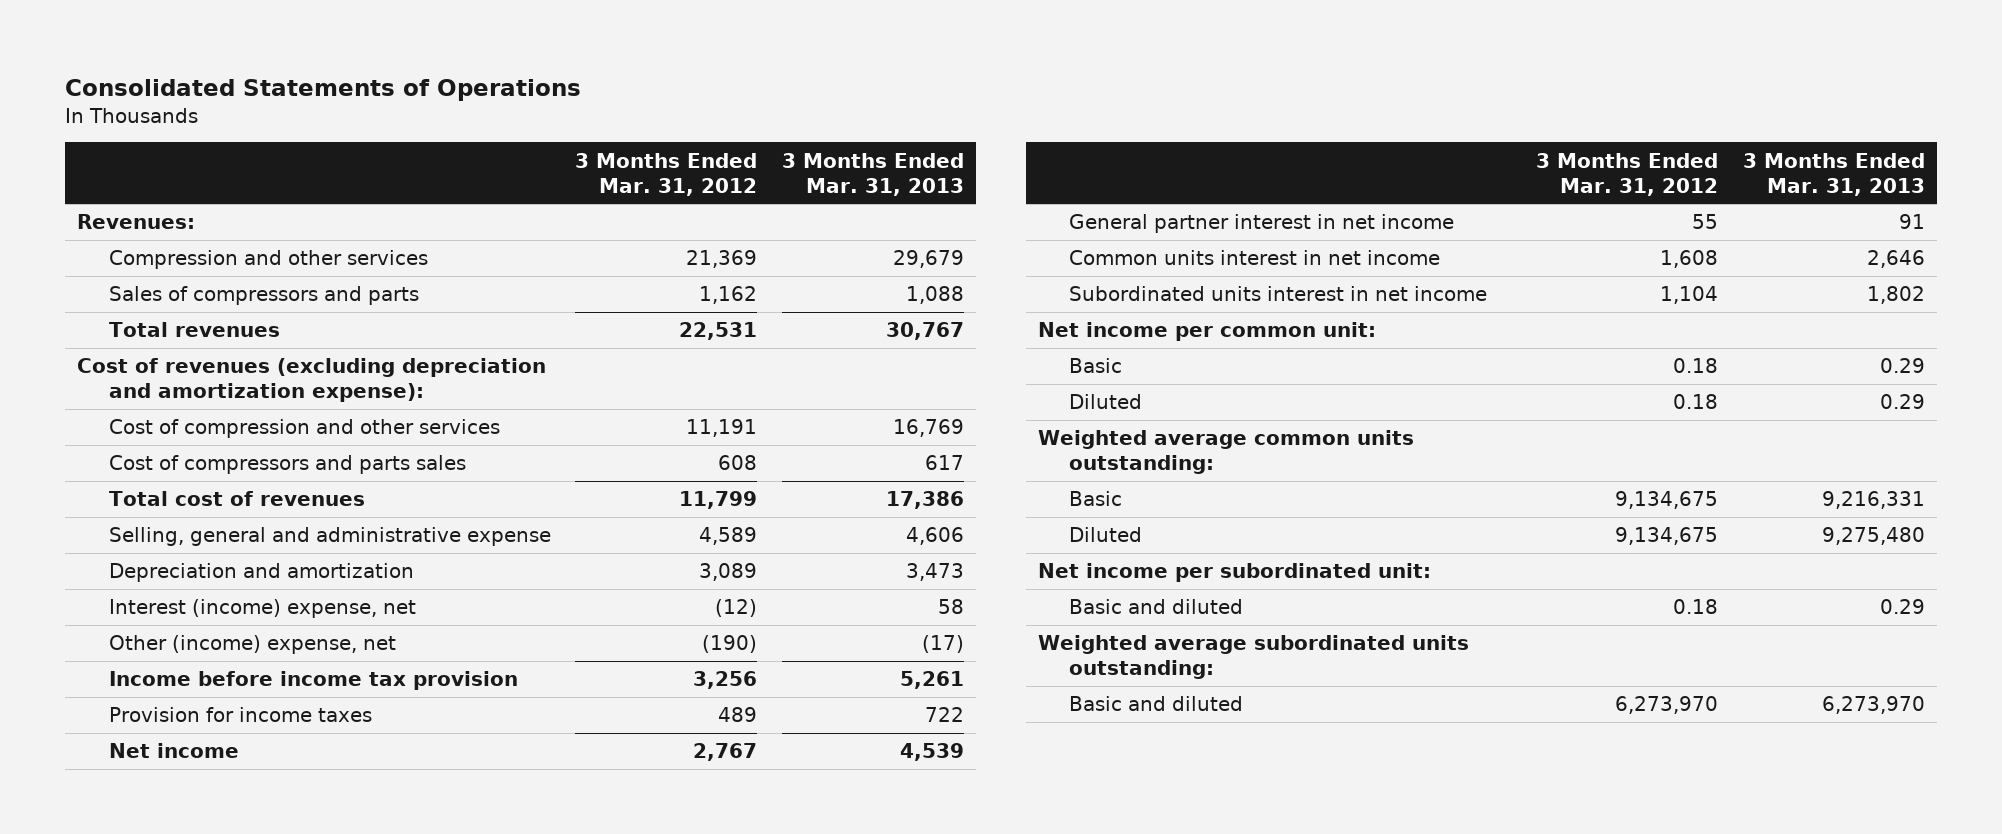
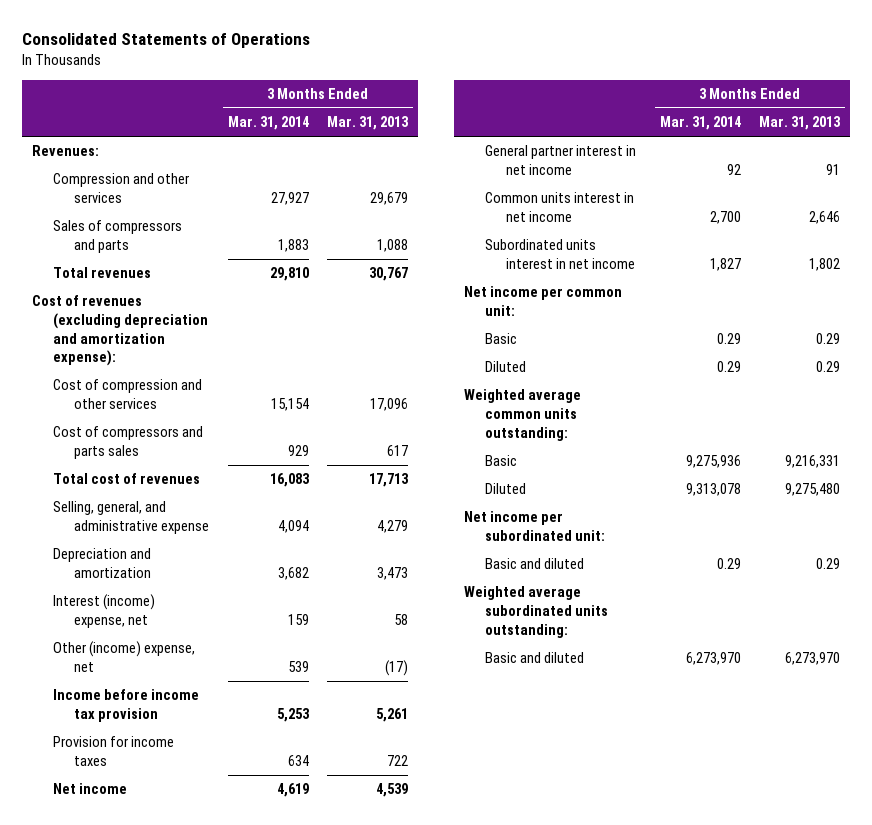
- | 3 Months Ended Mar. 31, 2012 | 3 Months Ended Mar. 31, 2013
+ | 3 Months Ended Mar. 31, 2014 | 3 Months Ended Mar. 31, 2013
- Cost of compression and other services | 11,191 | 16,769
+ Cost of compression and other services | 15,154 | 17,096
- Total cost of revenues | 11,799 | 17,386
- Selling, general and administrative expense | 4,589 | 4,606
+ Total cost of revenues | 16,083 | 17,713
+ Selling, general, and administrative expense | 4,094 | 4,279

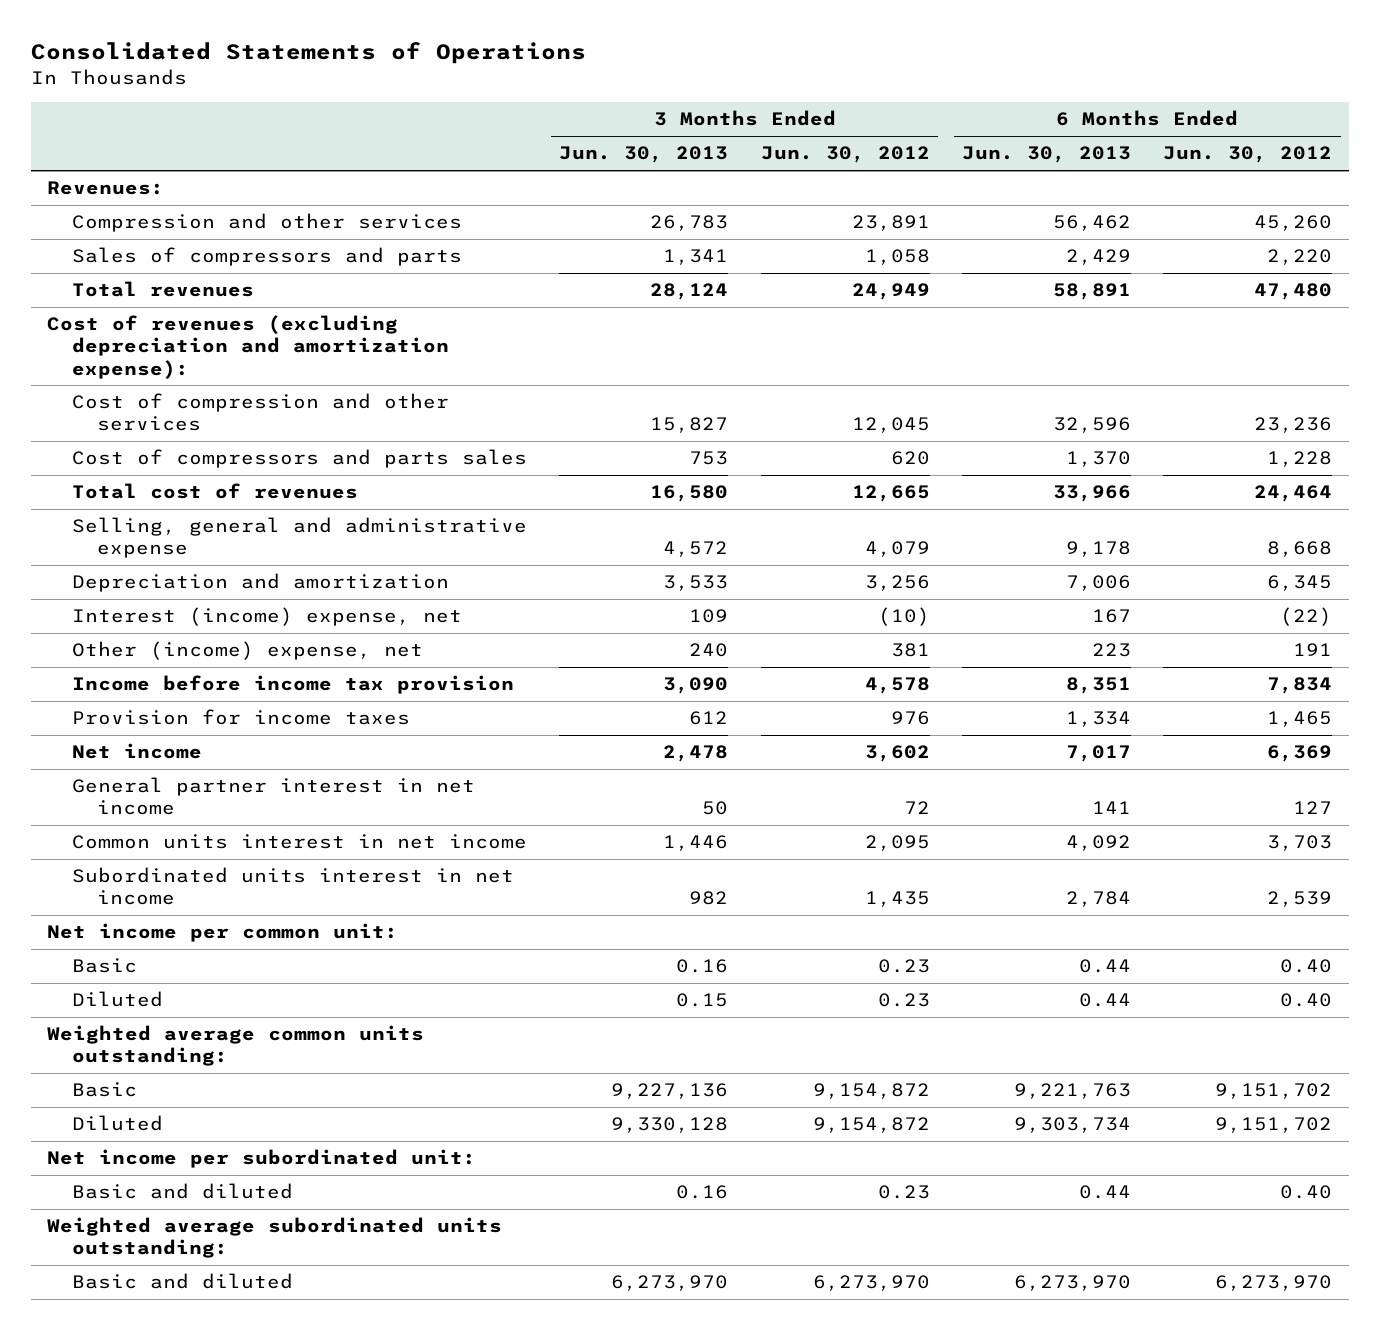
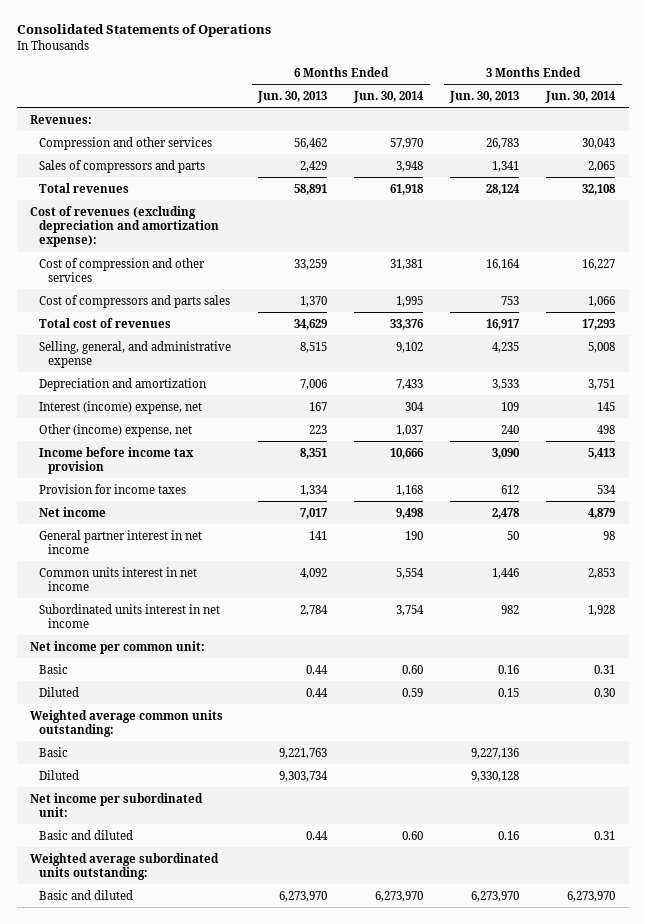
- | 3 Months Ended Jun. 30, 2013 | 3 Months Ended Jun. 30, 2012 | 6 Months Ended Jun. 30, 2013 | 6 Months Ended Jun. 30, 2012
+ | 6 Months Ended Jun. 30, 2013 | 6 Months Ended Jun. 30, 2014 | 3 Months Ended Jun. 30, 2013 | 3 Months Ended Jun. 30, 2014
- Cost of compression and other services | 15,827 | 12,045 | 32,596 | 23,236
+ Cost of compression and other services | 33,259 | 31,381 | 16,164 | 16,227
- Total cost of revenues | 16,580 | 12,665 | 33,966 | 24,464
- Selling, general and administrative expense | 4,572 | 4,079 | 9,178 | 8,668
+ Total cost of revenues | 34,629 | 33,376 | 16,917 | 17,293
+ Selling, general, and administrative expense | 8,515 | 9,102 | 4,235 | 5,008

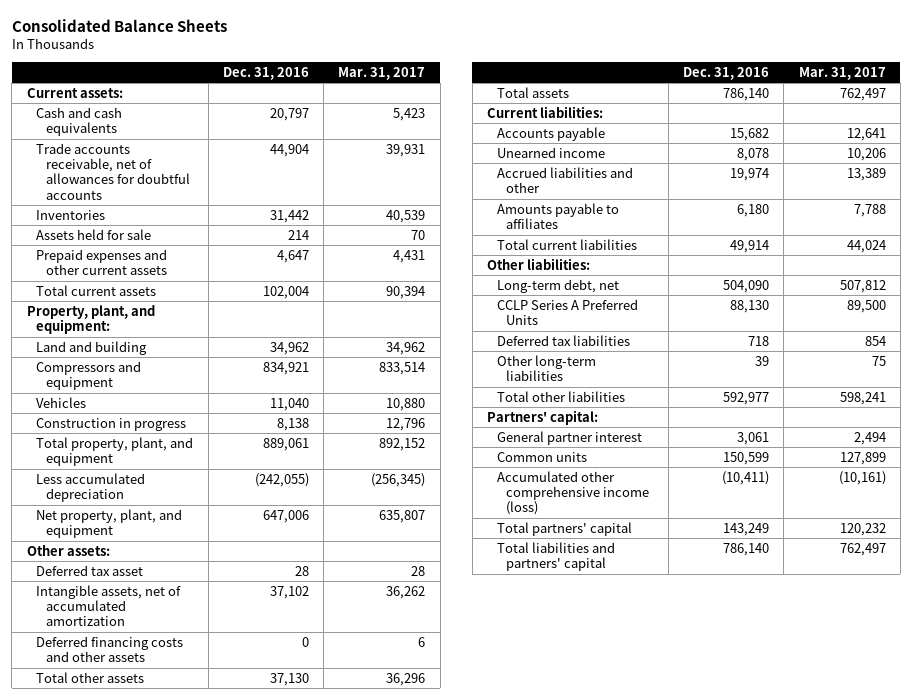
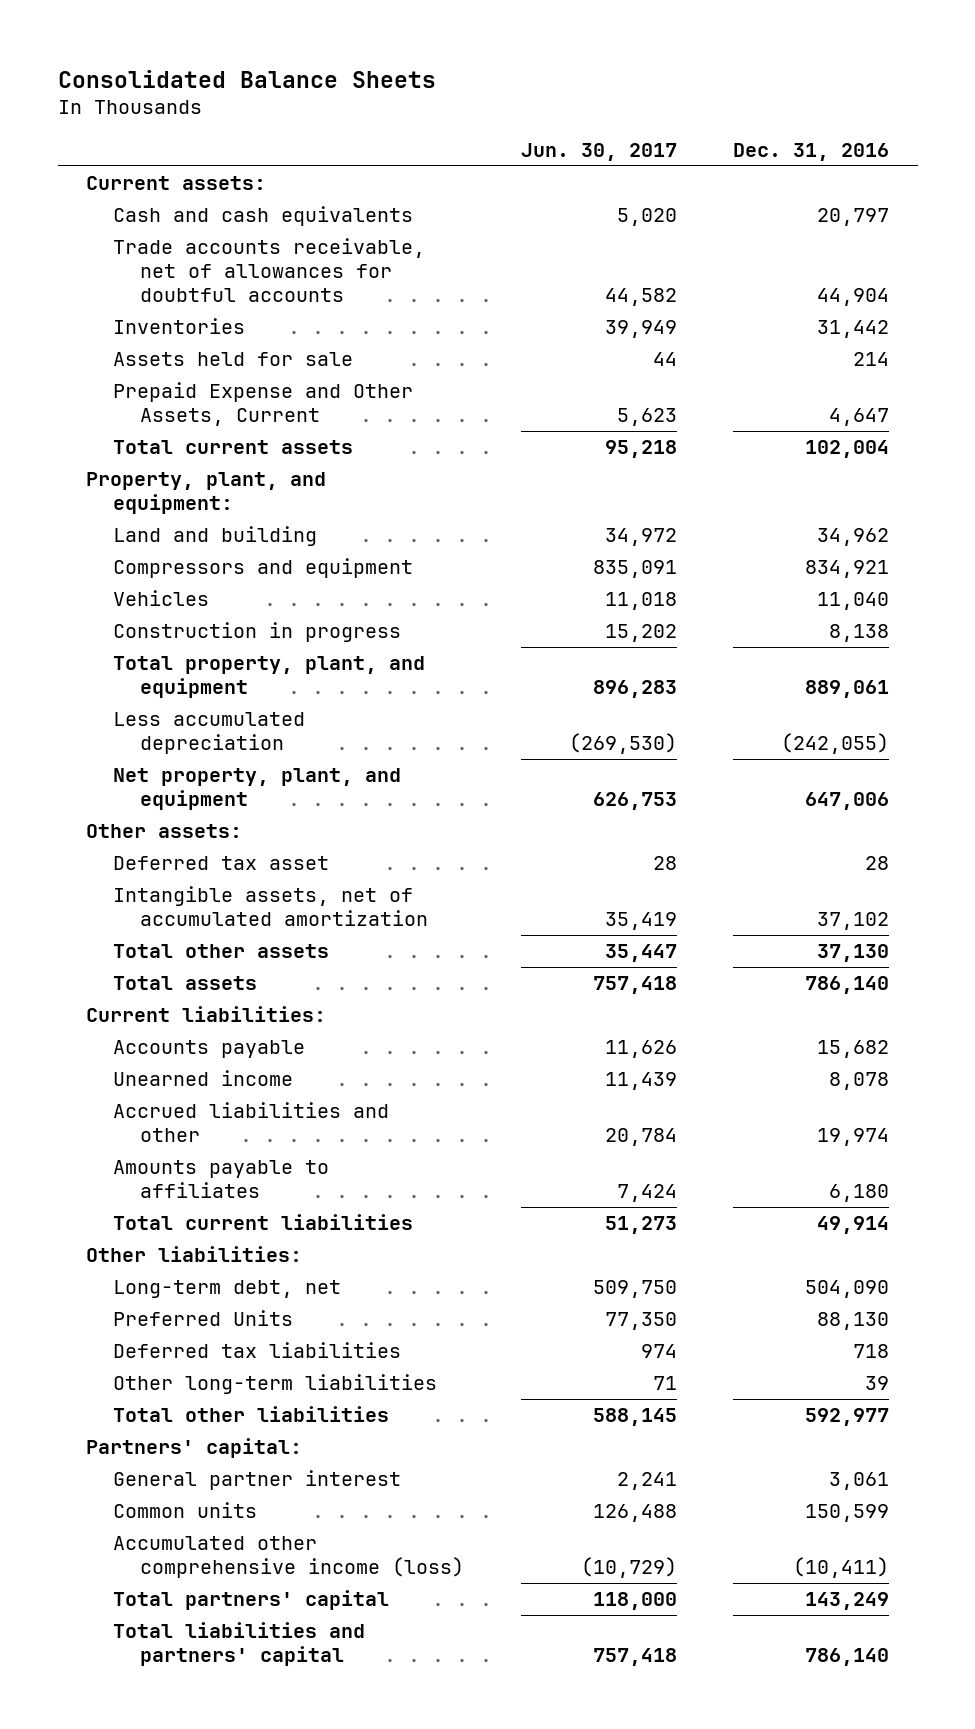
- | Dec. 31, 2016 | Mar. 31, 2017
+ | Jun. 30, 2017 | Dec. 31, 2016
- Prepaid expenses and other current assets | 4,647 | 4,431
+ Prepaid Expense and Other Assets, Current | 5,623 | 4,647
- Deferred financing costs and other assets | 0 | 6
- CCLP Series A Preferred Units | 88,130 | 89,500
+ Preferred Units | 77,350 | 88,130

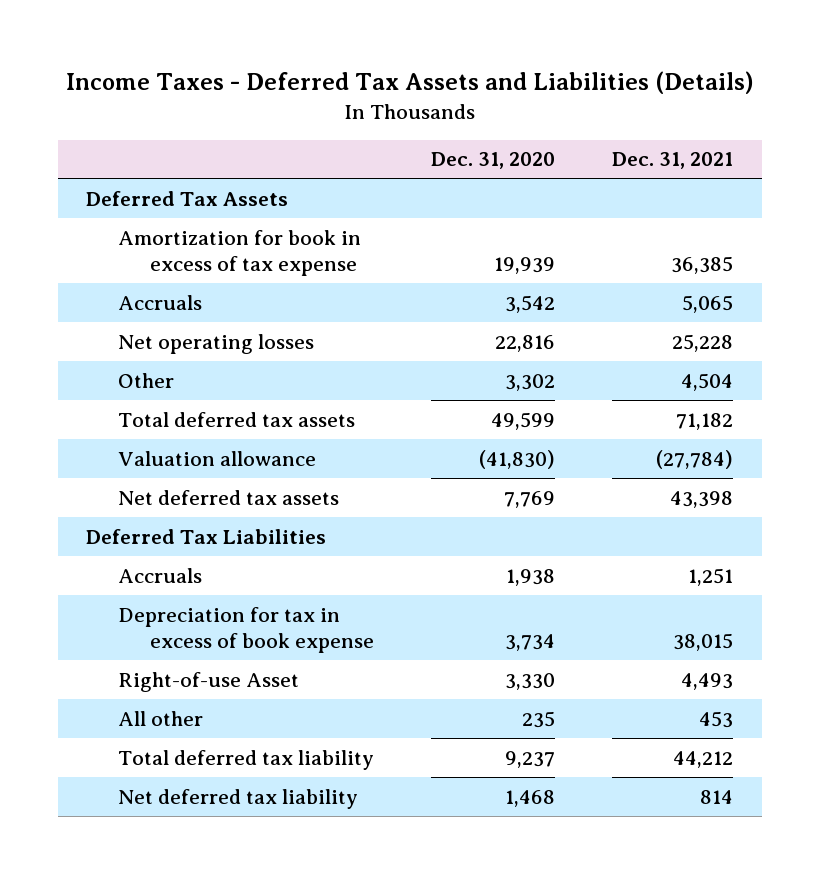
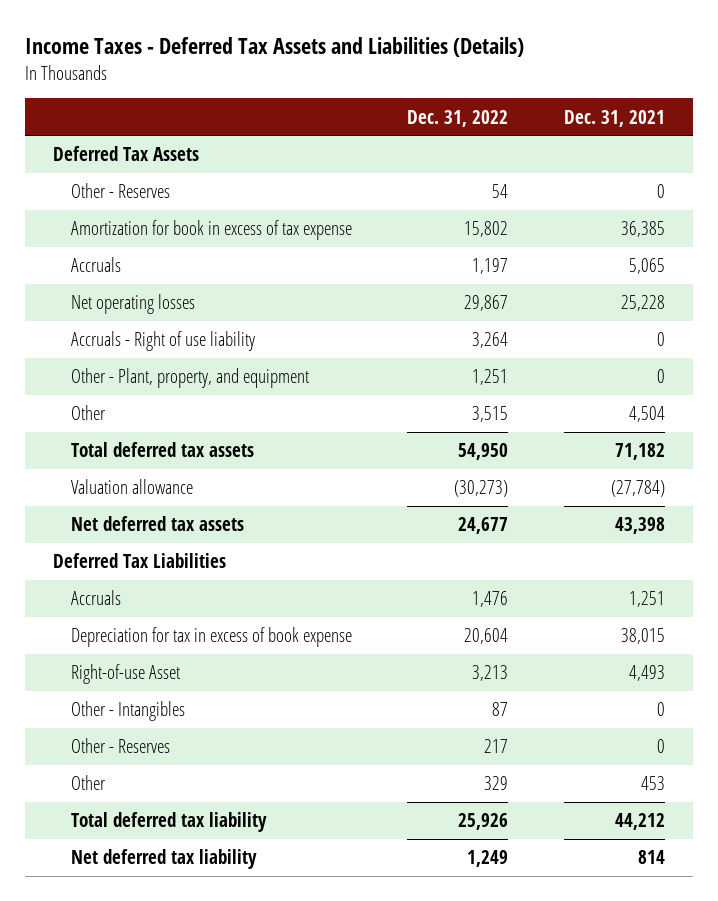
- | Dec. 31, 2020 | Dec. 31, 2021
+ | Dec. 31, 2022 | Dec. 31, 2021
+ Other - Reserves | 54 | 0
+ Accruals - Right of use liability | 3,264 | 0
+ Other - Plant, property, and equipment | 1,251 | 0
- All other | 235 | 453
+ Other - Intangibles | 87 | 0
+ Other - Reserves | 217 | 0
+ Other | 329 | 453

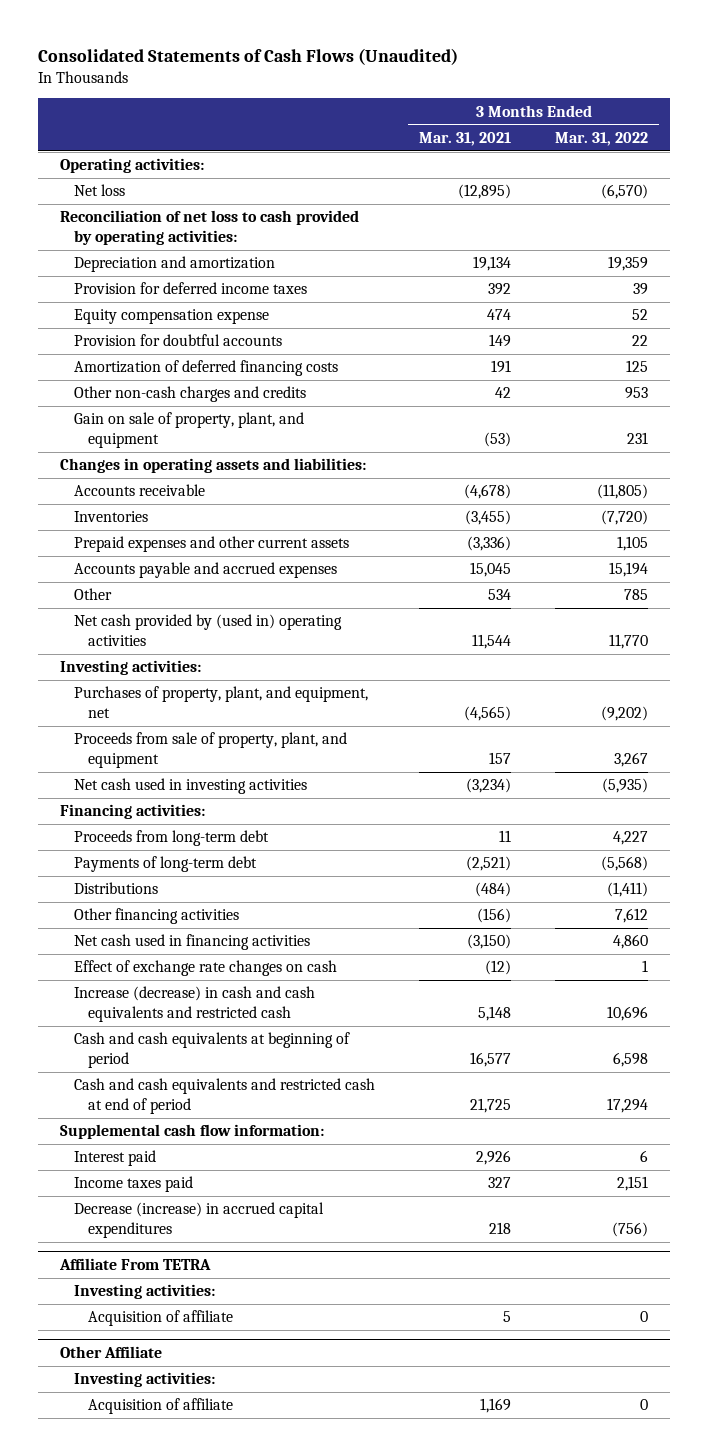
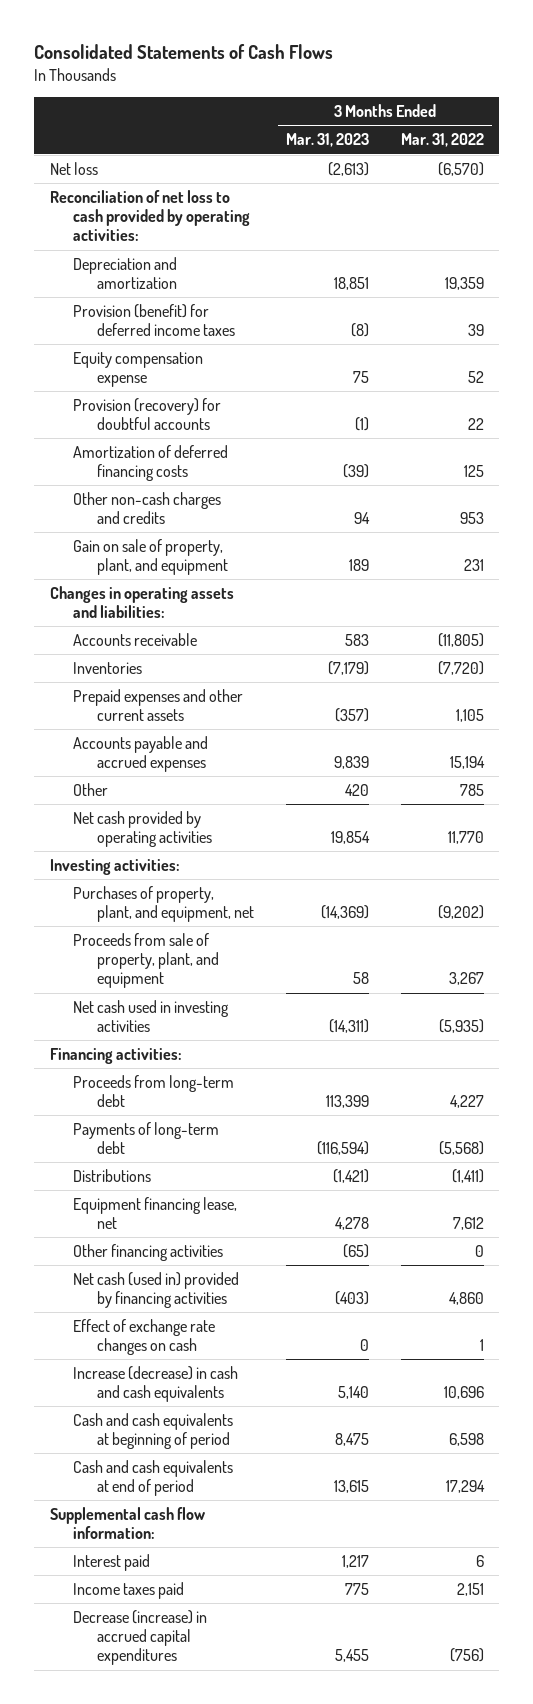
- Consolidated Statements of Cash Flows (Unaudited)
+ Consolidated Statements of Cash Flows
- | 3 Months Ended Mar. 31, 2021 | 3 Months Ended Mar. 31, 2022
+ | 3 Months Ended Mar. 31, 2023 | 3 Months Ended Mar. 31, 2022
- Operating activities:
- Provision for deferred income taxes | 392 | 39
+ Provision (benefit) for deferred income taxes | (8) | 39
- Provision for doubtful accounts | 149 | 22
+ Provision (recovery) for doubtful accounts | (1) | 22
- Net cash provided by (used in) operating activities | 11,544 | 11,770
+ Net cash provided by operating activities | 19,854 | 11,770
- Other financing activities | (156) | 7,612
- Net cash used in financing activities | (3,150) | 4,860
+ Equipment financing lease, net | 4,278 | 7,612
+ Other financing activities | (65) | 0
+ Net cash (used in) provided by financing activities | (403) | 4,860
- Increase (decrease) in cash and cash equivalents and restricted cash | 5,148 | 10,696
+ Increase (decrease) in cash and cash equivalents | 5,140 | 10,696
- Cash and cash equivalents and restricted cash at end of period | 21,725 | 17,294
+ Cash and cash equivalents at end of period | 13,615 | 17,294
- Affiliate From TETRA
- Investing activities:
- Acquisition of affiliate | 5 | 0
- Other Affiliate
- Investing activities:
- Acquisition of affiliate | 1,169 | 0

